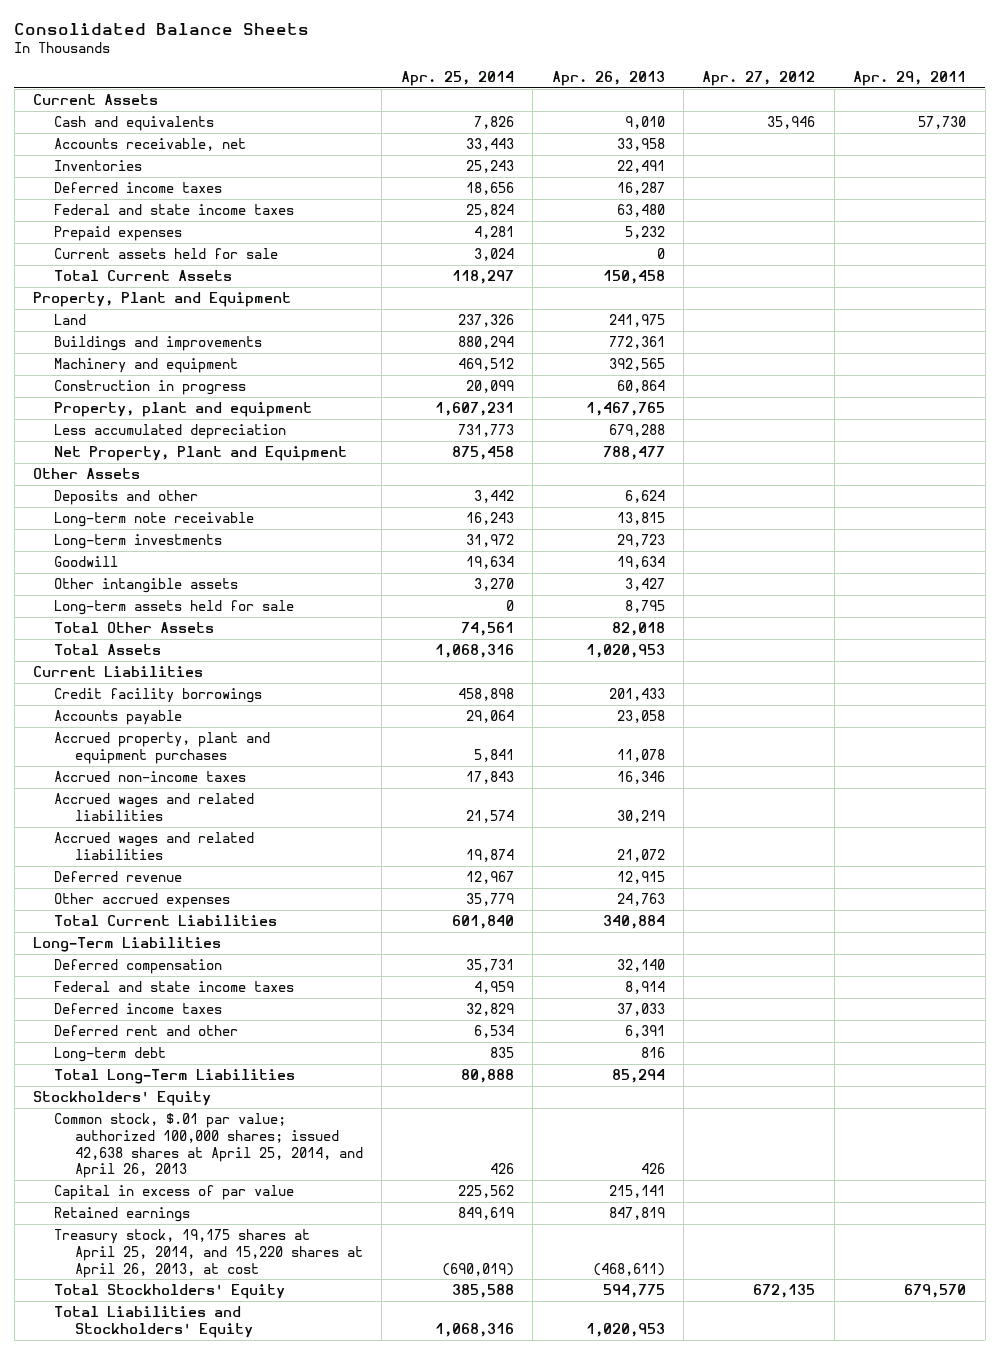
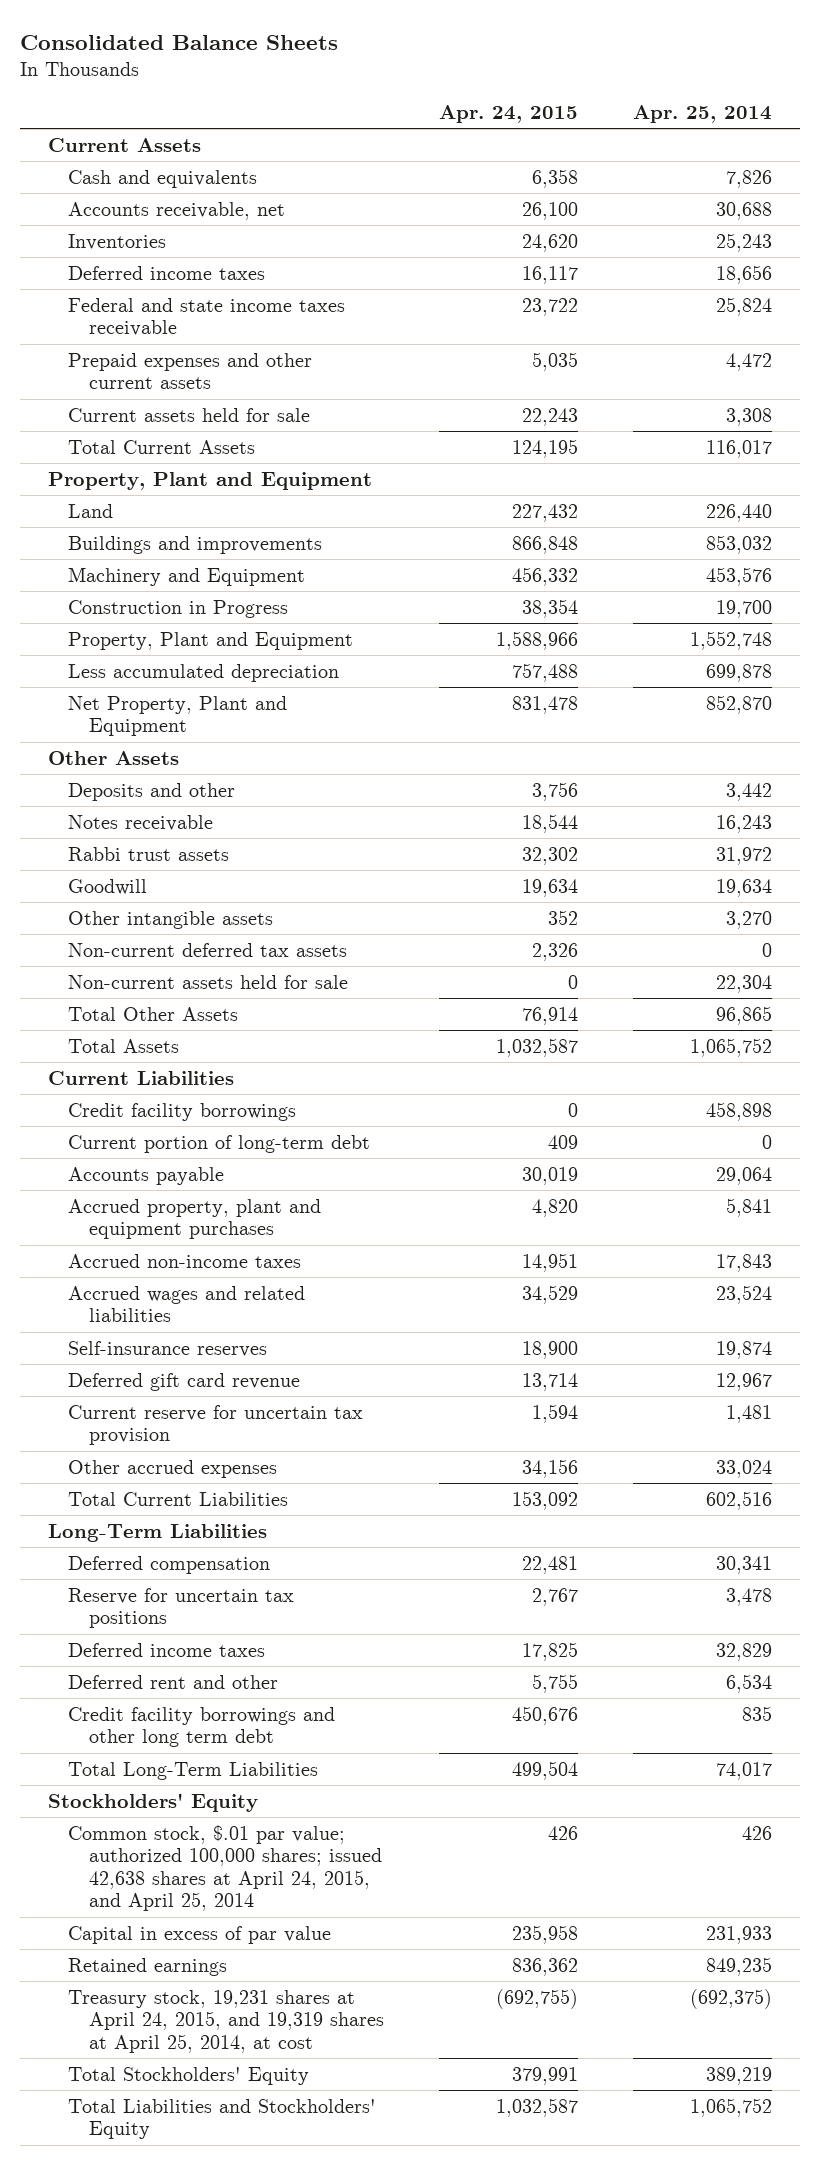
- | Apr. 25, 2014 | Apr. 26, 2013 | Apr. 27, 2012 | Apr. 29, 2011
+ | Apr. 24, 2015 | Apr. 25, 2014
- Accounts receivable, net | 33,443 | 33,958 | |
+ Accounts receivable, net | 26,100 | 30,688
- Federal and state income taxes | 25,824 | 63,480 | |
- Prepaid expenses | 4,281 | 5,232 | |
- Current assets held for sale | 3,024 | 0 | |
- Total Current Assets | 118,297 | 150,458 | |
+ Federal and state income taxes receivable | 23,722 | 25,824
+ Prepaid expenses and other current assets | 5,035 | 4,472
+ Current assets held for sale | 22,243 | 3,308
+ Total Current Assets | 124,195 | 116,017
- Land | 237,326 | 241,975 | |
- Buildings and improvements | 880,294 | 772,361 | |
- Machinery and equipment | 469,512 | 392,565 | |
- Construction in progress | 20,099 | 60,864 | |
- Property, plant and equipment | 1,607,231 | 1,467,765 | |
- Less accumulated depreciation | 731,773 | 679,288 | |
- Net Property, Plant and Equipment | 875,458 | 788,477 | |
+ Land | 227,432 | 226,440
+ Buildings and improvements | 866,848 | 853,032
+ Machinery and Equipment | 456,332 | 453,576
+ Construction in Progress | 38,354 | 19,700
+ Property, Plant and Equipment | 1,588,966 | 1,552,748
+ Less accumulated depreciation | 757,488 | 699,878
+ Net Property, Plant and Equipment | 831,478 | 852,870
- Long-term note receivable | 16,243 | 13,815 | |
- Long-term investments | 31,972 | 29,723 | |
+ Notes receivable | 18,544 | 16,243
+ Rabbi trust assets | 32,302 | 31,972
- Long-term assets held for sale | 0 | 8,795 | |
- Total Other Assets | 74,561 | 82,018 | |
- Total Assets | 1,068,316 | 1,020,953 | |
+ Non-current deferred tax assets | 2,326 | 0
+ Non-current assets held for sale | 0 | 22,304
+ Total Other Assets | 76,914 | 96,865
+ Total Assets | 1,032,587 | 1,065,752
+ Current portion of long-term debt | 409 | 0
- Accrued wages and related liabilities | 21,574 | 30,219 | |
- Accrued wages and related liabilities | 19,874 | 21,072 | |
- Deferred revenue | 12,967 | 12,915 | |
- Other accrued expenses | 35,779 | 24,763 | |
- Total Current Liabilities | 601,840 | 340,884 | |
+ Accrued wages and related liabilities | 34,529 | 23,524
+ Self-insurance reserves | 18,900 | 19,874
+ Deferred gift card revenue | 13,714 | 12,967
+ Current reserve for uncertain tax provision | 1,594 | 1,481
+ Other accrued expenses | 34,156 | 33,024
+ Total Current Liabilities | 153,092 | 602,516
- Deferred compensation | 35,731 | 32,140 | |
- Federal and state income taxes | 4,959 | 8,914 | |
+ Deferred compensation | 22,481 | 30,341
+ Reserve for uncertain tax positions | 2,767 | 3,478
- Long-term debt | 835 | 816 | |
- Total Long-Term Liabilities | 80,888 | 85,294 | |
+ Credit facility borrowings and other long term debt | 450,676 | 835
+ Total Long-Term Liabilities | 499,504 | 74,017
- Common stock, $.01 par value; authorized 100,000 shares; issued 42,638 shares at April 25, 2014, and April 26, 2013 | 426 | 426 | |
- Capital in excess of par value | 225,562 | 215,141 | |
- Retained earnings | 849,619 | 847,819 | |
- Treasury stock, 19,175 shares at April 25, 2014, and 15,220 shares at April 26, 2013, at cost | (690,019) | (468,611) | |
- Total Stockholders' Equity | 385,588 | 594,775 | 672,135 | 679,570
- Total Liabilities and Stockholders' Equity | 1,068,316 | 1,020,953 | |
+ Common stock, $.01 par value; authorized 100,000 shares; issued 42,638 shares at April 24, 2015, and April 25, 2014 | 426 | 426
+ Capital in excess of par value | 235,958 | 231,933
+ Retained earnings | 836,362 | 849,235
+ Treasury stock, 19,231 shares at April 24, 2015, and 19,319 shares at April 25, 2014, at cost | (692,755) | (692,375)
+ Total Stockholders' Equity | 379,991 | 389,219
+ Total Liabilities and Stockholders' Equity | 1,032,587 | 1,065,752

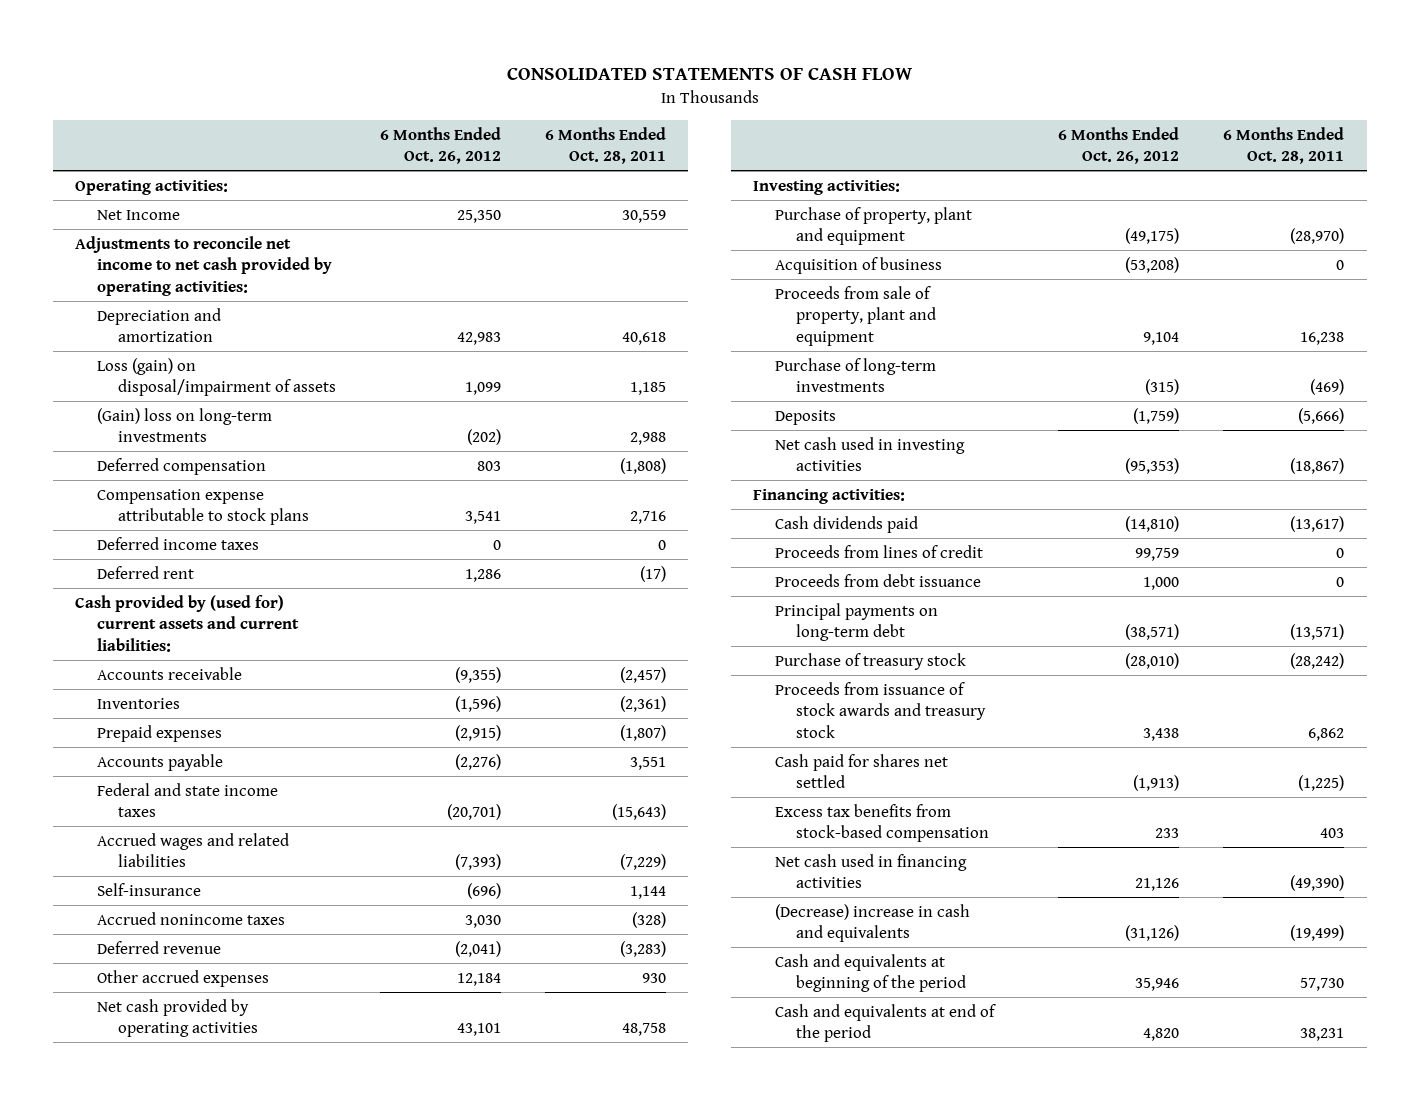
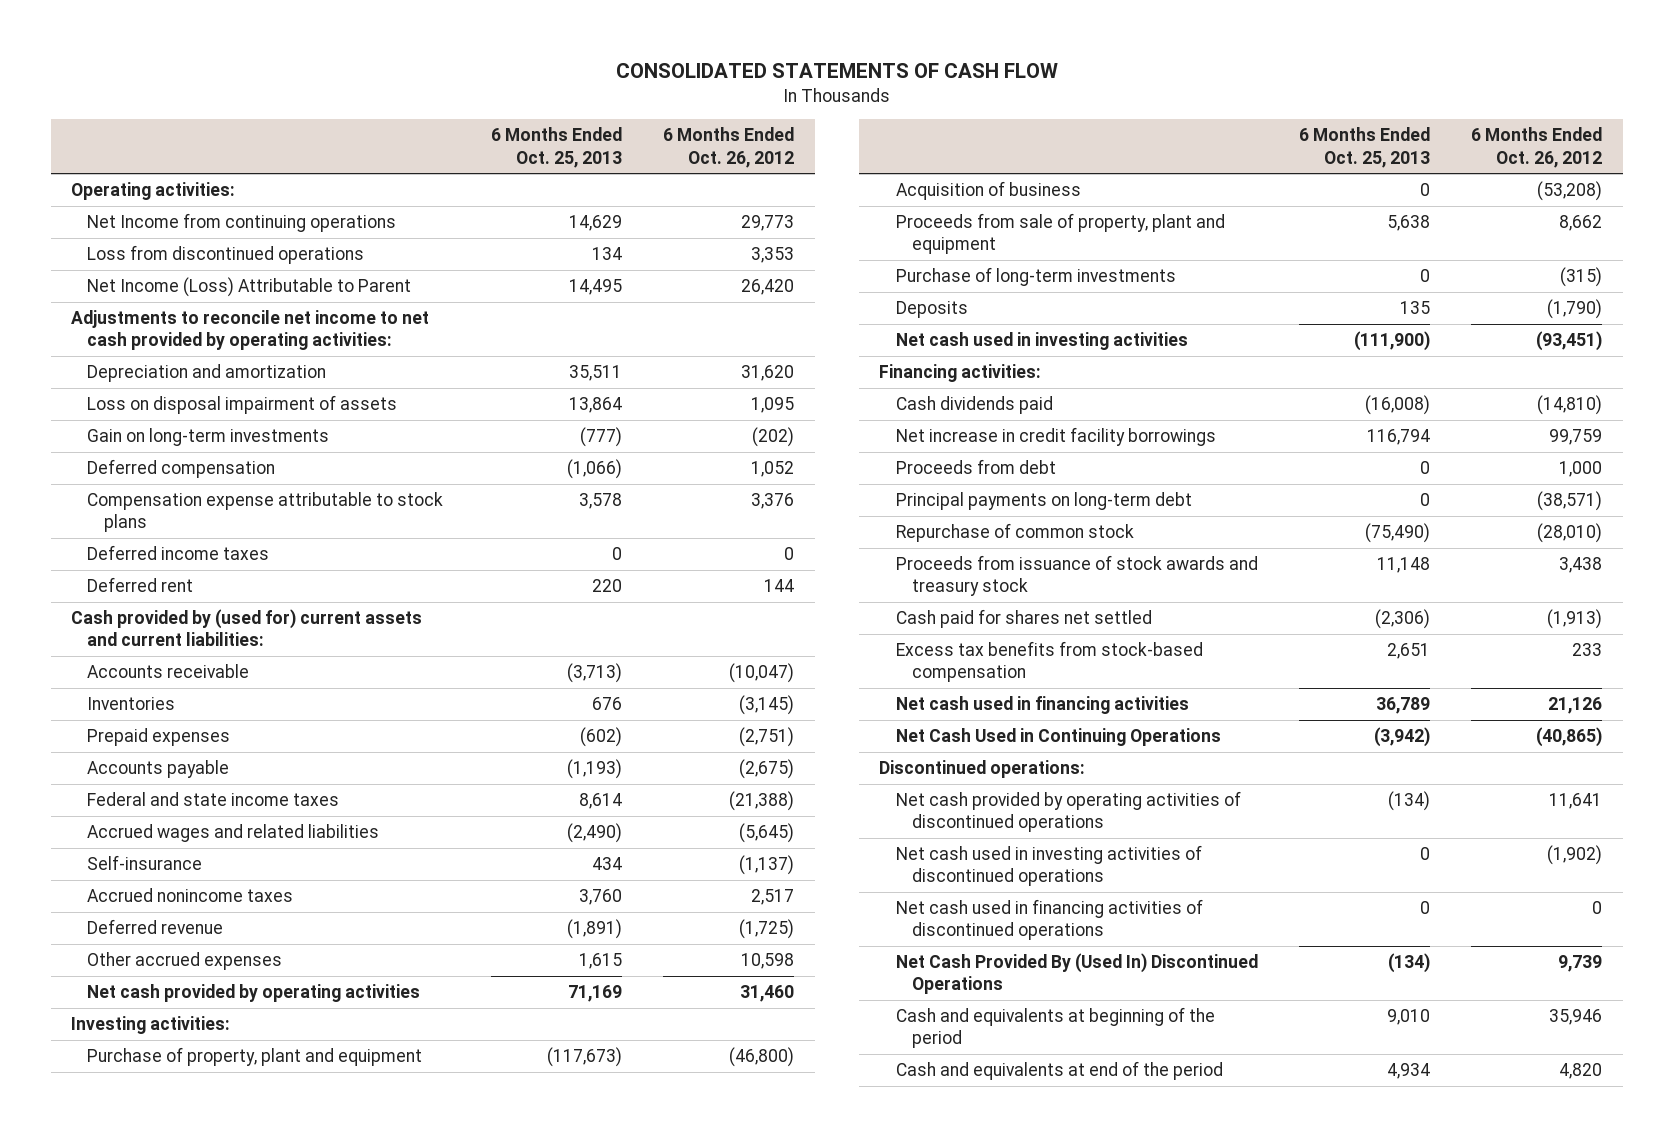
- | 6 Months Ended Oct. 26, 2012 | 6 Months Ended Oct. 28, 2011
+ | 6 Months Ended Oct. 25, 2013 | 6 Months Ended Oct. 26, 2012
- Net Income | 25,350 | 30,559
+ Net Income from continuing operations | 14,629 | 29,773
+ Loss from discontinued operations | 134 | 3,353
+ Net Income (Loss) Attributable to Parent | 14,495 | 26,420
- Depreciation and amortization | 42,983 | 40,618
- Loss (gain) on disposal/impairment of assets | 1,099 | 1,185
- (Gain) loss on long-term investments | (202) | 2,988
- Deferred compensation | 803 | (1,808)
- Compensation expense attributable to stock plans | 3,541 | 2,716
+ Depreciation and amortization | 35,511 | 31,620
+ Loss on disposal impairment of assets | 13,864 | 1,095
+ Gain on long-term investments | (777) | (202)
+ Deferred compensation | (1,066) | 1,052
+ Compensation expense attributable to stock plans | 3,578 | 3,376
- Deferred rent | 1,286 | (17)
+ Deferred rent | 220 | 144
- Accounts receivable | (9,355) | (2,457)
- Inventories | (1,596) | (2,361)
- Prepaid expenses | (2,915) | (1,807)
- Accounts payable | (2,276) | 3,551
- Federal and state income taxes | (20,701) | (15,643)
- Accrued wages and related liabilities | (7,393) | (7,229)
- Self-insurance | (696) | 1,144
- Accrued nonincome taxes | 3,030 | (328)
- Deferred revenue | (2,041) | (3,283)
- Other accrued expenses | 12,184 | 930
- Net cash provided by operating activities | 43,101 | 48,758
+ Accounts receivable | (3,713) | (10,047)
+ Inventories | 676 | (3,145)
+ Prepaid expenses | (602) | (2,751)
+ Accounts payable | (1,193) | (2,675)
+ Federal and state income taxes | 8,614 | (21,388)
+ Accrued wages and related liabilities | (2,490) | (5,645)
+ Self-insurance | 434 | (1,137)
+ Accrued nonincome taxes | 3,760 | 2,517
+ Deferred revenue | (1,891) | (1,725)
+ Other accrued expenses | 1,615 | 10,598
+ Net cash provided by operating activities | 71,169 | 31,460
- Purchase of property, plant and equipment | (49,175) | (28,970)
+ Purchase of property, plant and equipment | (117,673) | (46,800)
- Proceeds from sale of property, plant and equipment | 9,104 | 16,238
+ Proceeds from sale of property, plant and equipment | 5,638 | 8,662
- Deposits | (1,759) | (5,666)
- Net cash used in investing activities | (95,353) | (18,867)
+ Deposits | 135 | (1,790)
+ Net cash used in investing activities | (111,900) | (93,451)
- Proceeds from lines of credit | 99,759 | 0
- Proceeds from debt issuance | 1,000 | 0
+ Net increase in credit facility borrowings | 116,794 | 99,759
+ Proceeds from debt | 0 | 1,000
- Purchase of treasury stock | (28,010) | (28,242)
+ Repurchase of common stock | (75,490) | (28,010)
- (Decrease) increase in cash and equivalents | (31,126) | (19,499)
+ Net Cash Used in Continuing Operations | (3,942) | (40,865)
+ Discontinued operations:
+ Net cash provided by operating activities of discontinued operations | (134) | 11,641
+ Net cash used in investing activities of discontinued operations | 0 | (1,902)
+ Net cash used in financing activities of discontinued operations | 0 | 0
+ Net Cash Provided By (Used In) Discontinued Operations | (134) | 9,739

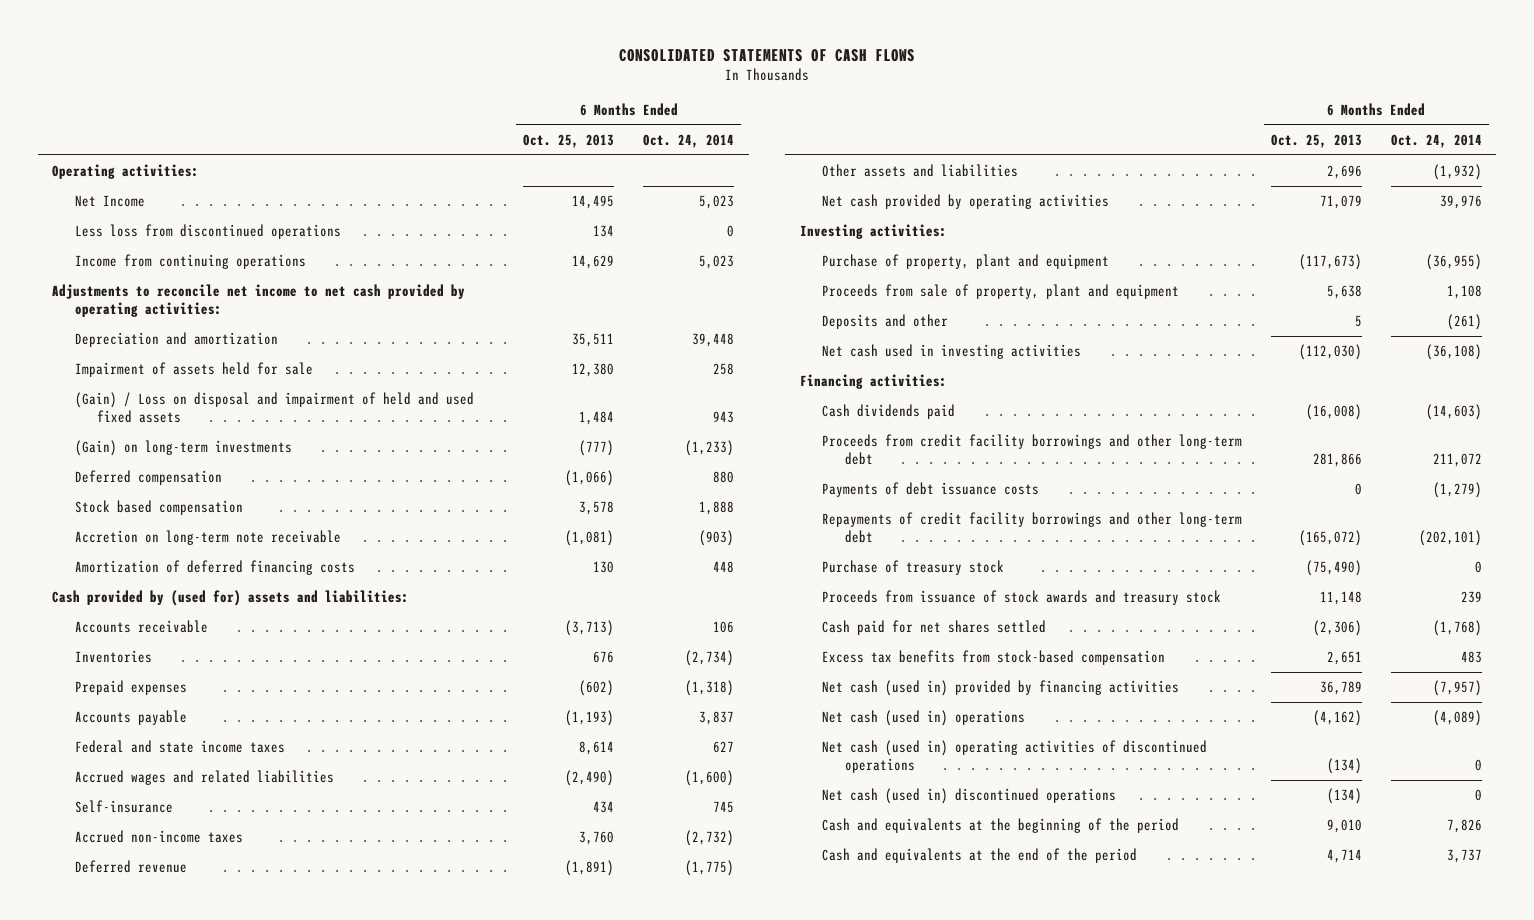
- CONSOLIDATED STATEMENTS OF CASH FLOW
+ CONSOLIDATED STATEMENTS OF CASH FLOWS
- | 6 Months Ended Oct. 25, 2013 | 6 Months Ended Oct. 26, 2012
+ | 6 Months Ended Oct. 25, 2013 | 6 Months Ended Oct. 24, 2014
- Net Income from continuing operations | 14,629 | 29,773
- Loss from discontinued operations | 134 | 3,353
- Net Income (Loss) Attributable to Parent | 14,495 | 26,420
+ Net Income | 14,495 | 5,023
+ Less loss from discontinued operations | 134 | 0
+ Income from continuing operations | 14,629 | 5,023
- Loss on disposal impairment of assets | 13,864 | 1,095
- Gain on long-term investments | (777) | (202)
+ Impairment of assets held for sale | 12,380 | 258
+ (Gain) / Loss on disposal and impairment of held and used fixed assets | 1,484 | 943
+ (Gain) on long-term investments | (777) | (1,233)
- Compensation expense attributable to stock plans | 3,578 | 3,376
- Deferred income taxes | 0 | 0
- Deferred rent | 220 | 144
- Cash provided by (used for) current assets and current liabilities:
+ Stock based compensation | 3,578 | 1,888
+ Accretion on long-term note receivable | (1,081) | (903)
+ Amortization of deferred financing costs | 130 | 448
+ Cash provided by (used for) assets and liabilities:
- Accrued nonincome taxes | 3,760 | 2,517
+ Accrued non-income taxes | 3,760 | (2,732)
- Other accrued expenses | 1,615 | 10,598
- Net cash provided by operating activities | 71,169 | 31,460
+ Other assets and liabilities | 2,696 | (1,932)
+ Net cash provided by operating activities | 71,079 | 39,976
- Acquisition of business | 0 | (53,208)
- Purchase of long-term investments | 0 | (315)
- Deposits | 135 | (1,790)
- Net cash used in investing activities | (111,900) | (93,451)
+ Deposits and other | 5 | (261)
+ Net cash used in investing activities | (112,030) | (36,108)
- Net increase in credit facility borrowings | 116,794 | 99,759
- Proceeds from debt | 0 | 1,000
- Principal payments on long-term debt | 0 | (38,571)
- Repurchase of common stock | (75,490) | (28,010)
+ Proceeds from credit facility borrowings and other long-term debt | 281,866 | 211,072
+ Payments of debt issuance costs | 0 | (1,279)
+ Repayments of credit facility borrowings and other long-term debt | (165,072) | (202,101)
+ Purchase of treasury stock | (75,490) | 0
- Cash paid for shares net settled | (2,306) | (1,913)
+ Cash paid for net shares settled | (2,306) | (1,768)
- Net cash used in financing activities | 36,789 | 21,126
- Net Cash Used in Continuing Operations | (3,942) | (40,865)
- Discontinued operations:
- Net cash provided by operating activities of discontinued operations | (134) | 11,641
- Net cash used in investing activities of discontinued operations | 0 | (1,902)
- Net cash used in financing activities of discontinued operations | 0 | 0
- Net Cash Provided By (Used In) Discontinued Operations | (134) | 9,739
- Cash and equivalents at beginning of the period | 9,010 | 35,946
- Cash and equivalents at end of the period | 4,934 | 4,820
+ Net cash (used in) provided by financing activities | 36,789 | (7,957)
+ Net cash (used in) operations | (4,162) | (4,089)
+ Net cash (used in) operating activities of discontinued operations | (134) | 0
+ Net cash (used in) discontinued operations | (134) | 0
+ Cash and equivalents at the beginning of the period | 9,010 | 7,826
+ Cash and equivalents at the end of the period | 4,714 | 3,737

